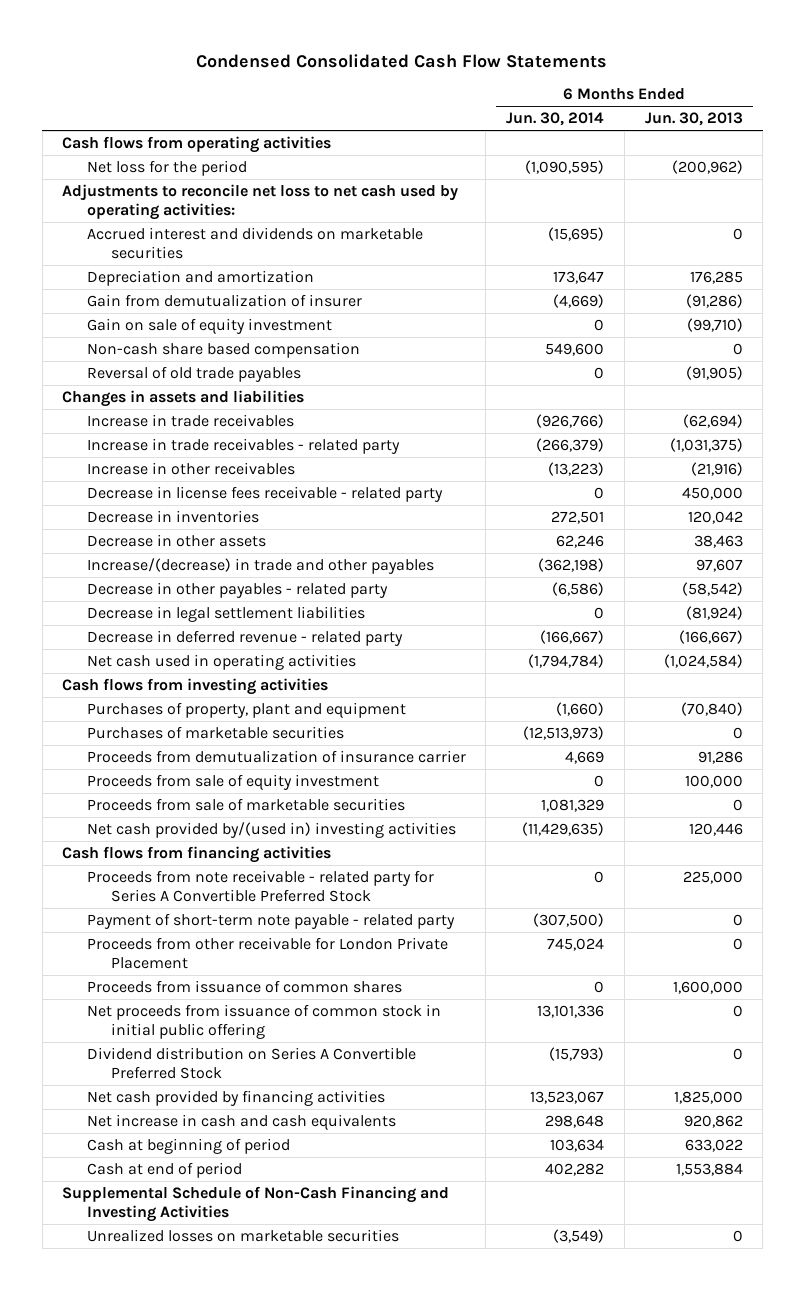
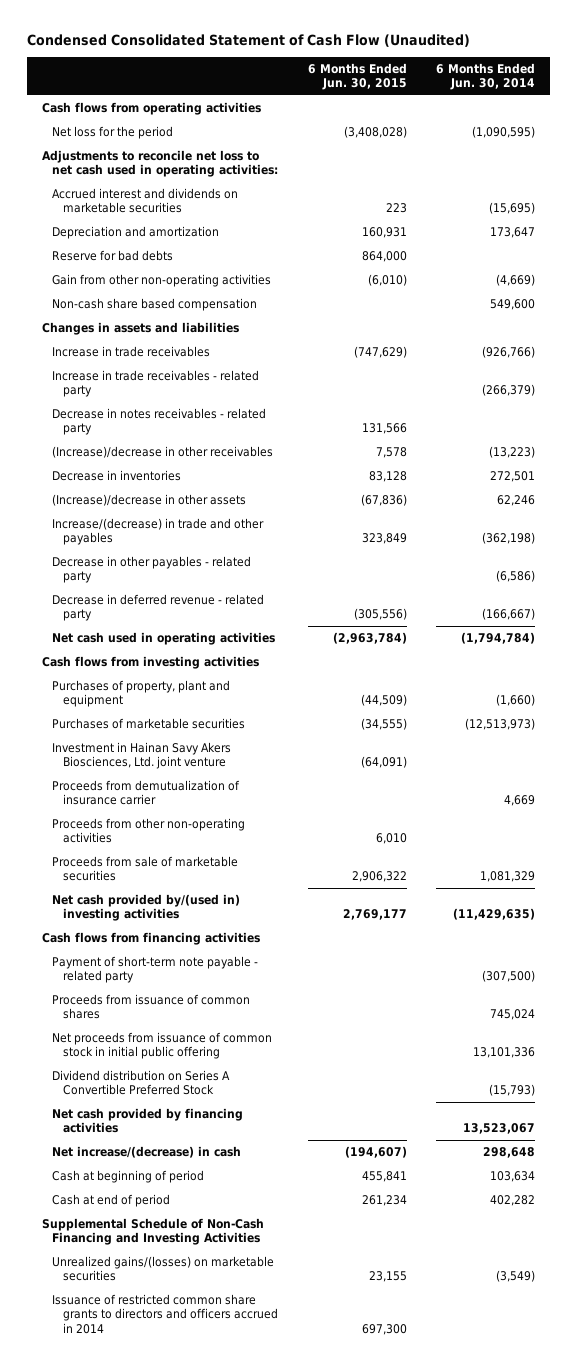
- Condensed Consolidated Cash Flow Statements
+ Condensed Consolidated Statement of Cash Flow (Unaudited)
- | 6 Months Ended Jun. 30, 2014 | 6 Months Ended Jun. 30, 2013
+ | 6 Months Ended Jun. 30, 2015 | 6 Months Ended Jun. 30, 2014
- Adjustments to reconcile net loss to net cash used by operating activities:
+ Adjustments to reconcile net loss to net cash used in operating activities:
- Gain from demutualization of insurer | (4,669) | (91,286)
- Gain on sale of equity investment | 0 | (99,710)
+ Reserve for bad debts | 864,000 |
+ Gain from other non-operating activities | (6,010) | (4,669)
- Reversal of old trade payables | 0 | (91,905)
- Increase in other receivables | (13,223) | (21,916)
- Decrease in license fees receivable - related party | 0 | 450,000
+ Decrease in notes receivables - related party | 131,566 |
+ (Increase)/decrease in other receivables | 7,578 | (13,223)
- Decrease in other assets | 62,246 | 38,463
+ (Increase)/decrease in other assets | (67,836) | 62,246
- Decrease in legal settlement liabilities | 0 | (81,924)
+ Investment in Hainan Savy Akers Biosciences, Ltd. joint venture | (64,091) |
- Proceeds from sale of equity investment | 0 | 100,000
+ Proceeds from other non-operating activities | 6,010 |
- Proceeds from note receivable - related party for Series A Convertible Preferred Stock | 0 | 225,000
- Proceeds from other receivable for London Private Placement | 745,024 | 0
- Proceeds from issuance of common shares | 0 | 1,600,000
+ Proceeds from issuance of common shares | | 745,024
- Net increase in cash and cash equivalents | 298,648 | 920,862
+ Net increase/(decrease) in cash | (194,607) | 298,648
- Unrealized losses on marketable securities | (3,549) | 0
+ Unrealized gains/(losses) on marketable securities | 23,155 | (3,549)
+ Issuance of restricted common share grants to directors and officers accrued in 2014 | 697,300 |

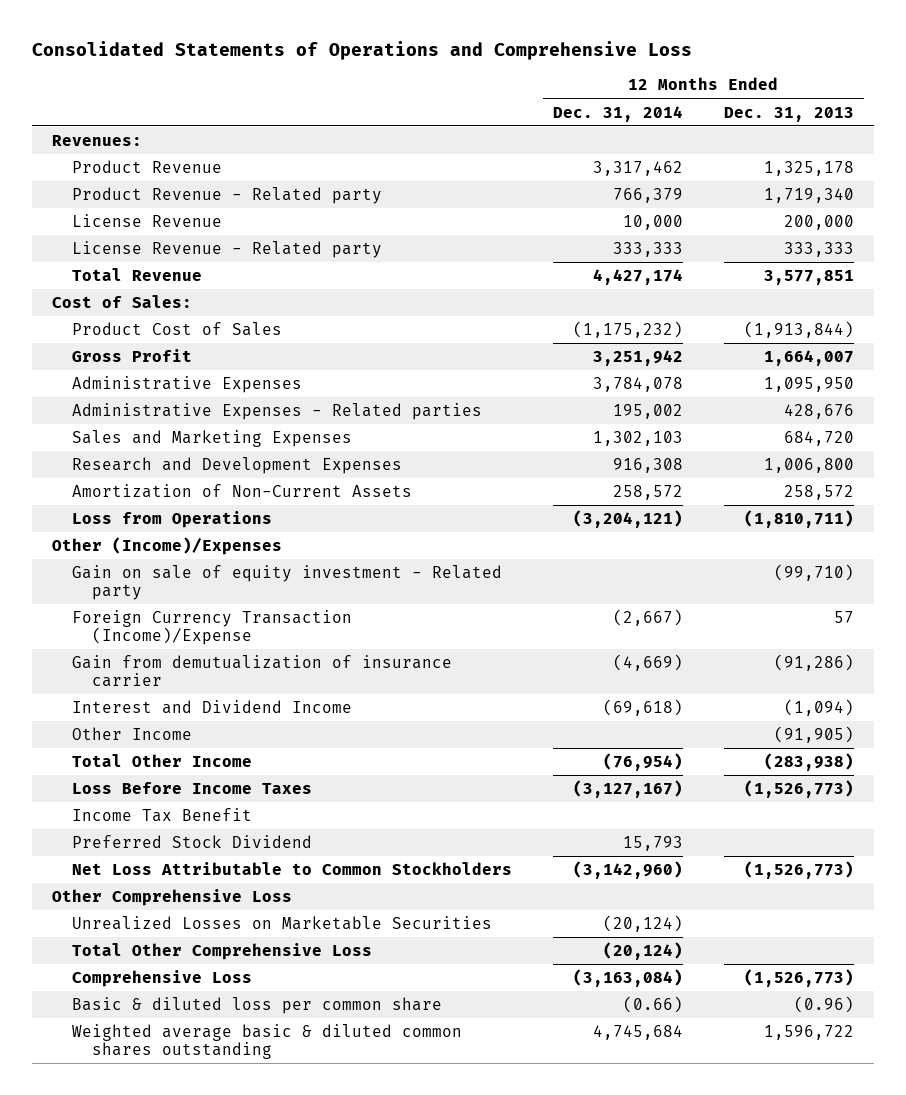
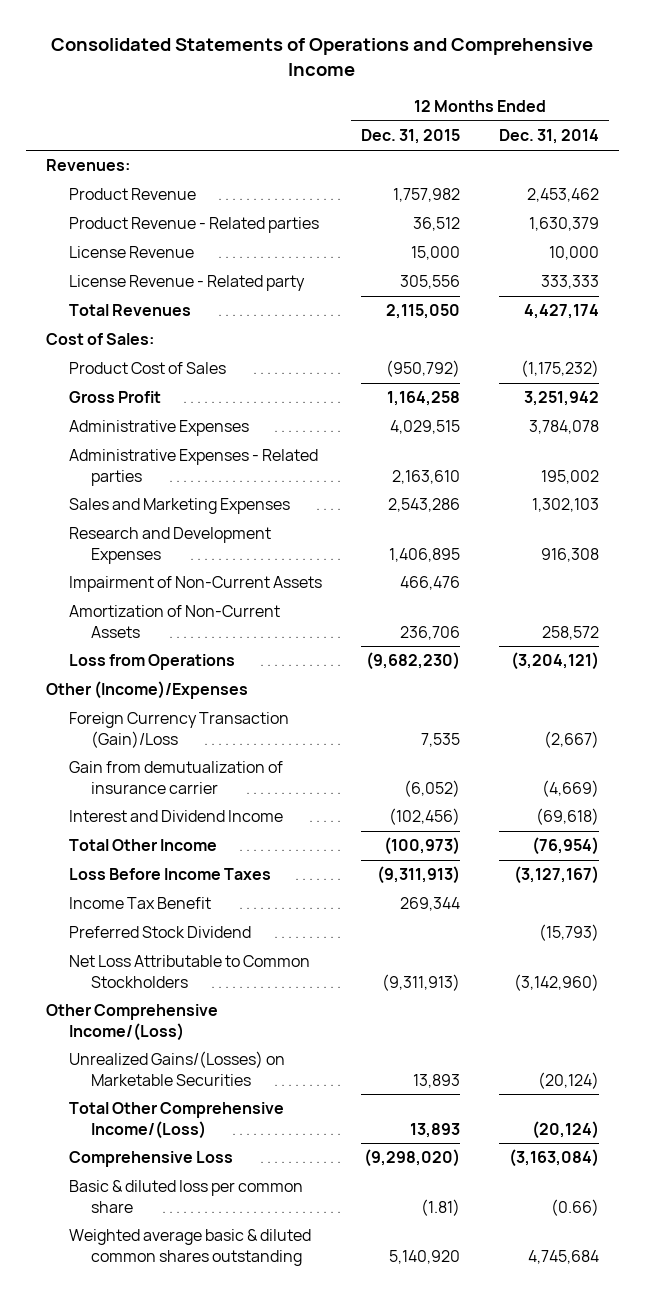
- Consolidated Statements of Operations and Comprehensive Loss
+ Consolidated Statements of Operations and Comprehensive Income
- | 12 Months Ended Dec. 31, 2014 | 12 Months Ended Dec. 31, 2013
+ | 12 Months Ended Dec. 31, 2015 | 12 Months Ended Dec. 31, 2014
- Product Revenue | 3,317,462 | 1,325,178
- Product Revenue - Related party | 766,379 | 1,719,340
+ Product Revenue | 1,757,982 | 2,453,462
+ Product Revenue - Related parties | 36,512 | 1,630,379
- Total Revenue | 4,427,174 | 3,577,851
+ Total Revenues | 2,115,050 | 4,427,174
+ Impairment of Non-Current Assets | 466,476 |
- Gain on sale of equity investment - Related party | | (99,710)
- Foreign Currency Transaction (Income)/Expense | (2,667) | 57
+ Foreign Currency Transaction (Gain)/Loss | 7,535 | (2,667)
- Other Income | | (91,905)
- Preferred Stock Dividend | 15,793 |
+ Preferred Stock Dividend | | (15,793)
- Other Comprehensive Loss
- Unrealized Losses on Marketable Securities | (20,124) |
- Total Other Comprehensive Loss | (20,124) |
+ Other Comprehensive Income/(Loss)
+ Unrealized Gains/(Losses) on Marketable Securities | 13,893 | (20,124)
+ Total Other Comprehensive Income/(Loss) | 13,893 | (20,124)

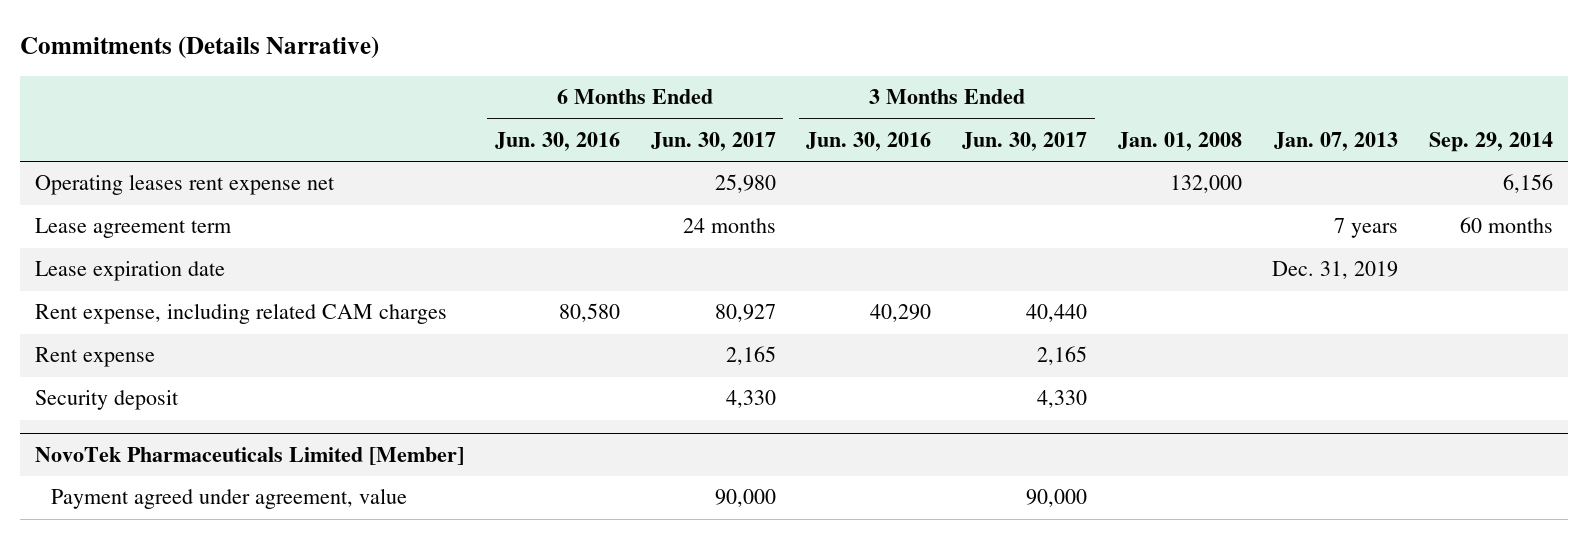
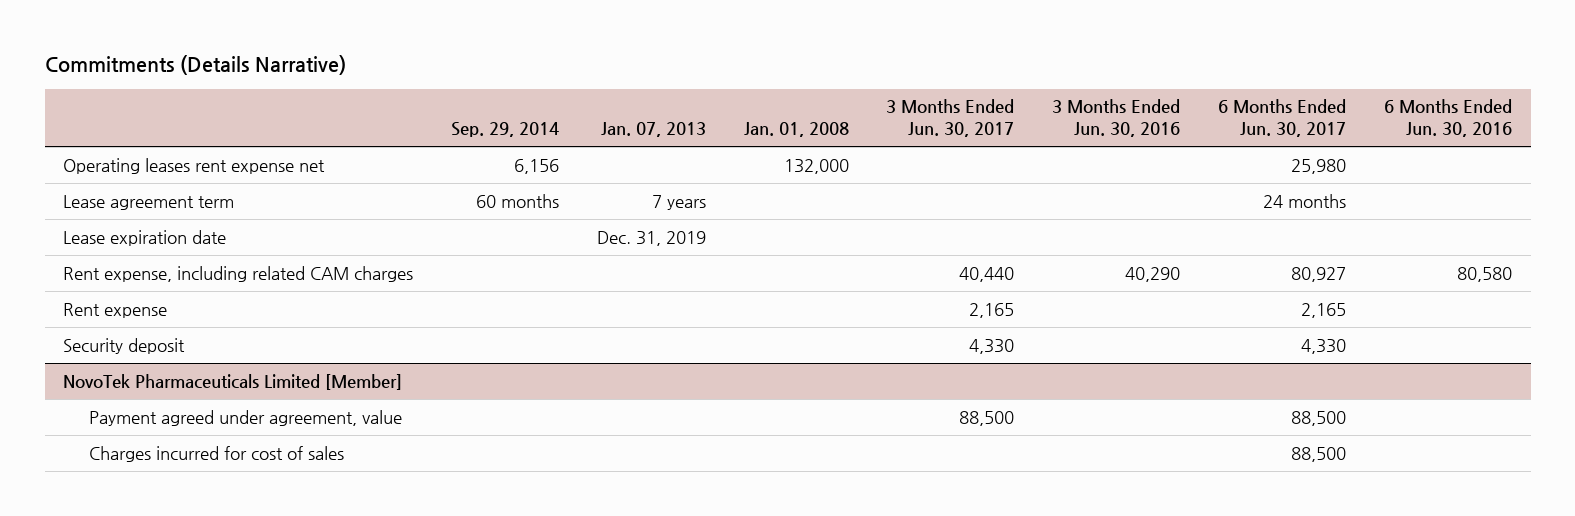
- | 6 Months Ended Jun. 30, 2016 | 6 Months Ended Jun. 30, 2017 | 3 Months Ended Jun. 30, 2016 | 3 Months Ended Jun. 30, 2017 | Jan. 01, 2008 | Jan. 07, 2013 | Sep. 29, 2014
+ | Sep. 29, 2014 | Jan. 07, 2013 | Jan. 01, 2008 | 3 Months Ended Jun. 30, 2017 | 3 Months Ended Jun. 30, 2016 | 6 Months Ended Jun. 30, 2017 | 6 Months Ended Jun. 30, 2016
@ NovoTek Pharmaceuticals Limited [Member]
- Payment agreed under agreement, value | | 90,000 | | 90,000 | | |
+ Payment agreed under agreement, value | | | | 88,500 | | 88,500 |
+ Charges incurred for cost of sales | | | | | | 88,500 |

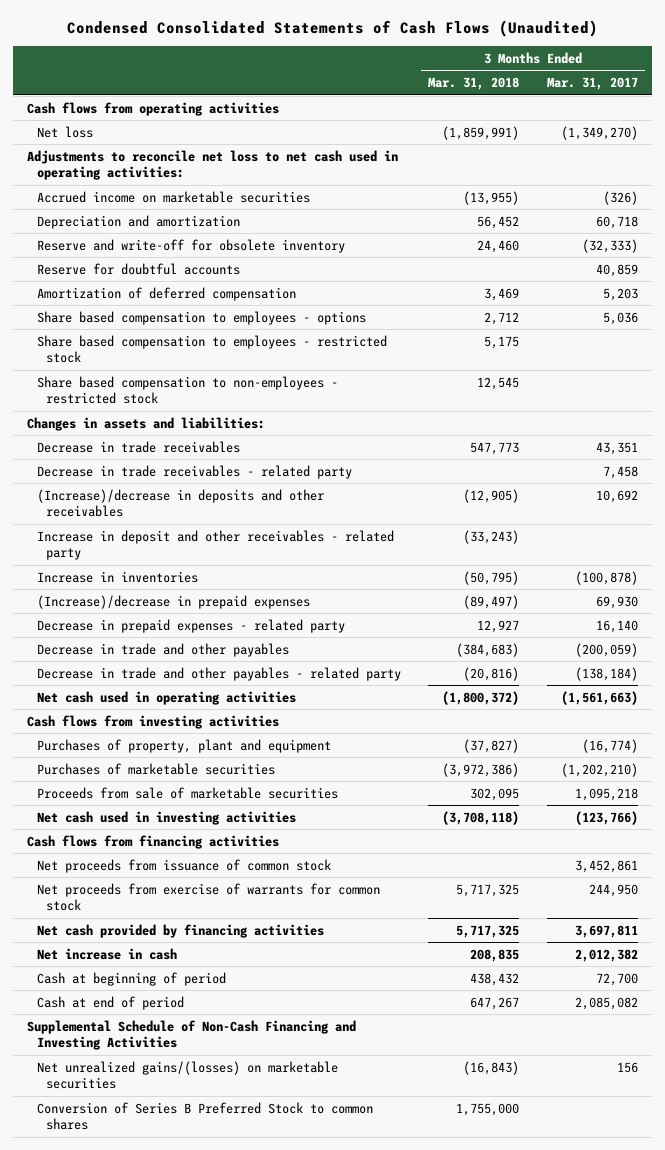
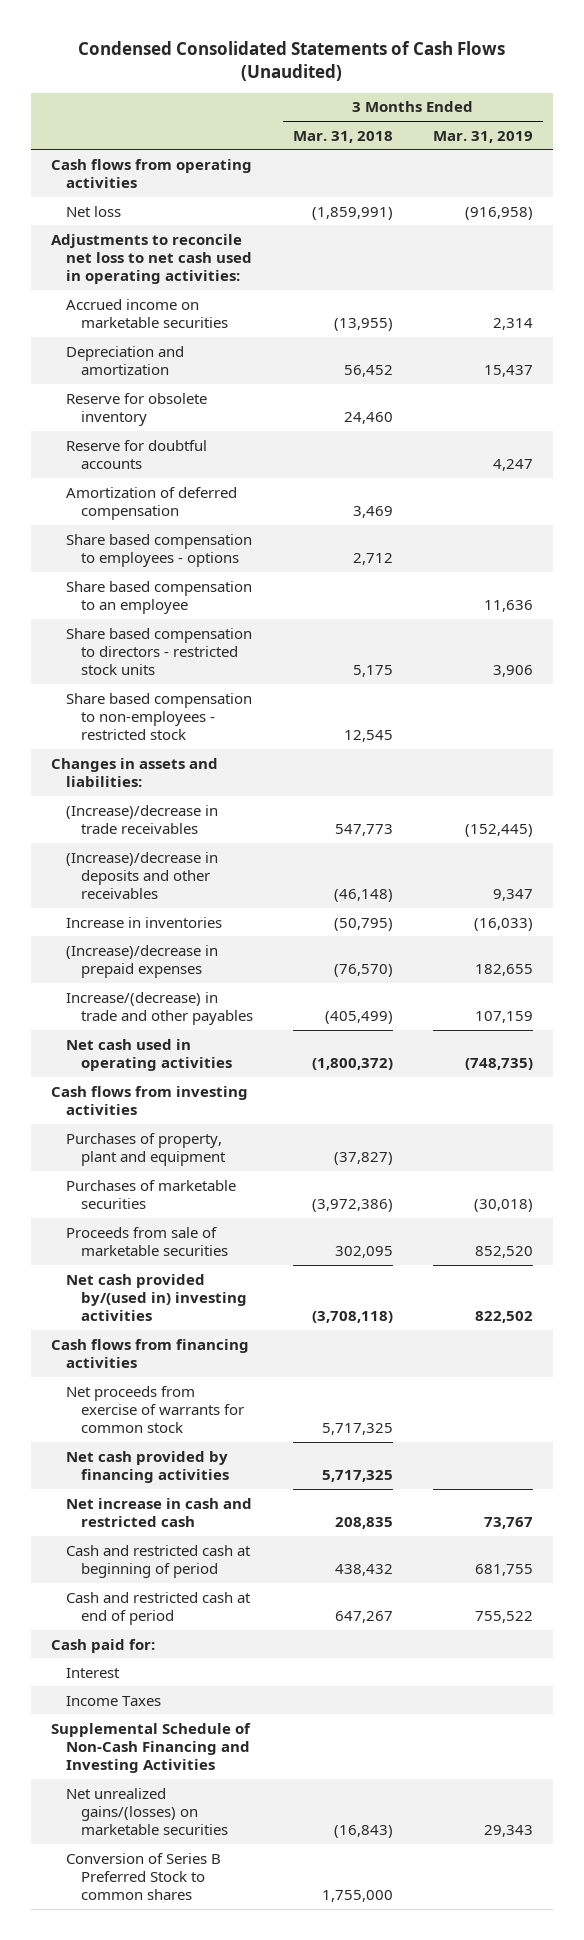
- | 3 Months Ended Mar. 31, 2018 | 3 Months Ended Mar. 31, 2017
+ | 3 Months Ended Mar. 31, 2018 | 3 Months Ended Mar. 31, 2019
- Reserve and write-off for obsolete inventory | 24,460 | (32,333)
+ Reserve for obsolete inventory | 24,460 |
- Share based compensation to employees - restricted stock | 5,175 |
+ Share based compensation to an employee | | 11,636
+ Share based compensation to directors - restricted stock units | 5,175 | 3,906
- Decrease in trade receivables | 547,773 | 43,351
- Decrease in trade receivables - related party | | 7,458
- (Increase)/decrease in deposits and other receivables | (12,905) | 10,692
- Increase in deposit and other receivables - related party | (33,243) |
+ (Increase)/decrease in trade receivables | 547,773 | (152,445)
+ (Increase)/decrease in deposits and other receivables | (46,148) | 9,347
- (Increase)/decrease in prepaid expenses | (89,497) | 69,930
- Decrease in prepaid expenses - related party | 12,927 | 16,140
- Decrease in trade and other payables | (384,683) | (200,059)
- Decrease in trade and other payables - related party | (20,816) | (138,184)
+ (Increase)/decrease in prepaid expenses | (76,570) | 182,655
+ Increase/(decrease) in trade and other payables | (405,499) | 107,159
- Net cash used in investing activities | (3,708,118) | (123,766)
+ Net cash provided by/(used in) investing activities | (3,708,118) | 822,502
- Net proceeds from issuance of common stock | | 3,452,861
- Net increase in cash | 208,835 | 2,012,382
- Cash at beginning of period | 438,432 | 72,700
- Cash at end of period | 647,267 | 2,085,082
+ Net increase in cash and restricted cash | 208,835 | 73,767
+ Cash and restricted cash at beginning of period | 438,432 | 681,755
+ Cash and restricted cash at end of period | 647,267 | 755,522
+ Cash paid for:
+ Interest
+ Income Taxes

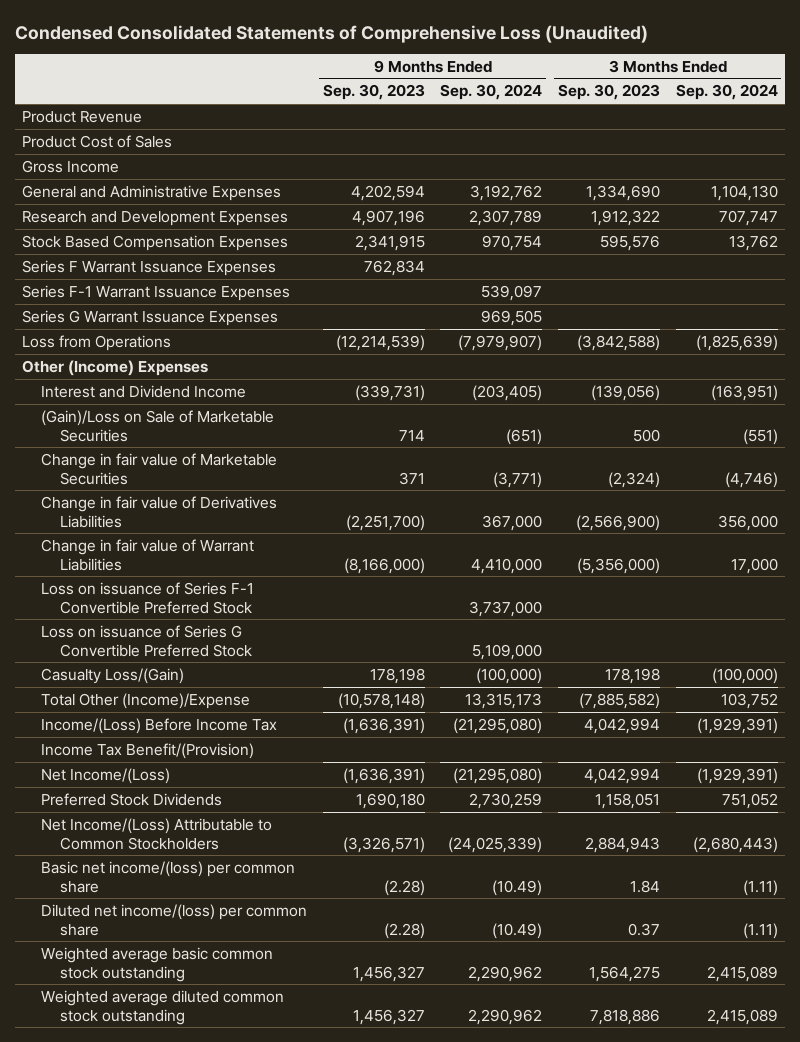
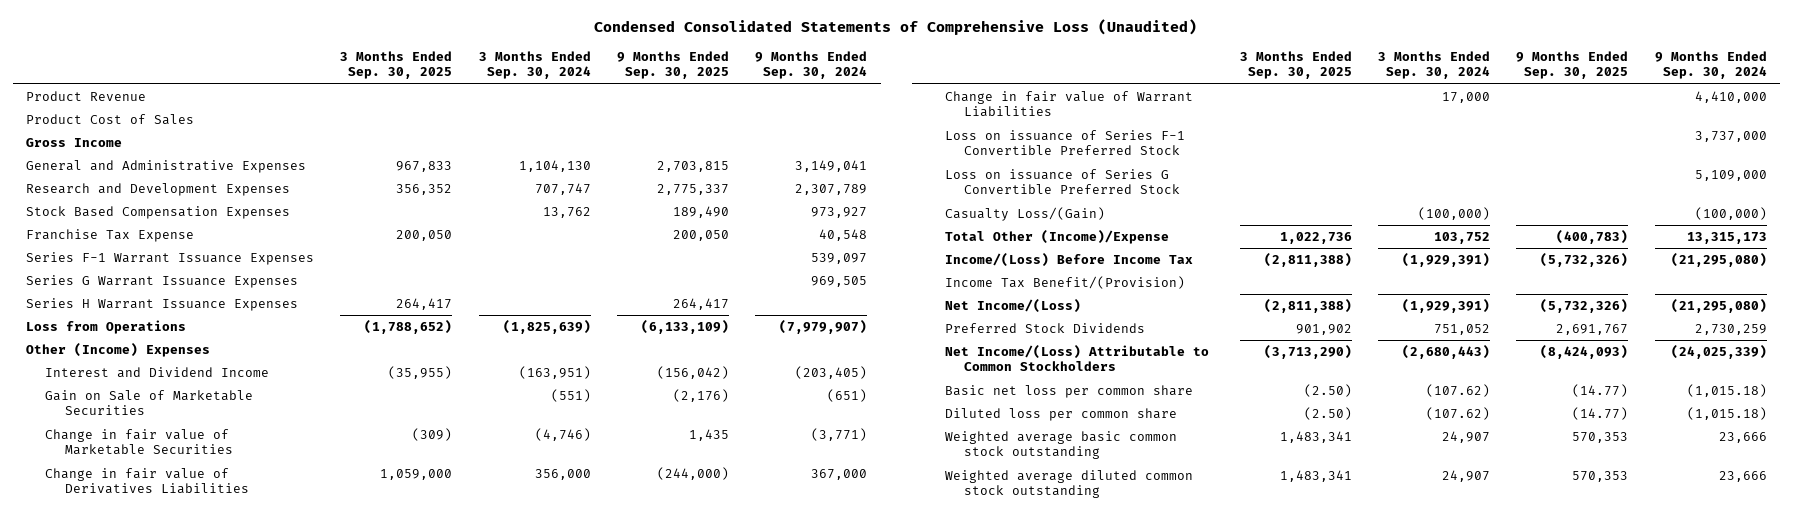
- | 9 Months Ended Sep. 30, 2023 | 9 Months Ended Sep. 30, 2024 | 3 Months Ended Sep. 30, 2023 | 3 Months Ended Sep. 30, 2024
+ | 3 Months Ended Sep. 30, 2025 | 3 Months Ended Sep. 30, 2024 | 9 Months Ended Sep. 30, 2025 | 9 Months Ended Sep. 30, 2024
- General and Administrative Expenses | 4,202,594 | 3,192,762 | 1,334,690 | 1,104,130
+ General and Administrative Expenses | 967,833 | 1,104,130 | 2,703,815 | 3,149,041
- Stock Based Compensation Expenses | 2,341,915 | 970,754 | 595,576 | 13,762
- Series F Warrant Issuance Expenses | 762,834 | | |
+ Stock Based Compensation Expenses | | 13,762 | 189,490 | 973,927
+ Franchise Tax Expense | 200,050 | | 200,050 | 40,548
+ Series H Warrant Issuance Expenses | 264,417 | | 264,417 |
- (Gain)/Loss on Sale of Marketable Securities | 714 | (651) | 500 | (551)
+ Gain on Sale of Marketable Securities | | (551) | (2,176) | (651)
- Basic net income/(loss) per common share | (2.28) | (10.49) | 1.84 | (1.11)
- Diluted net income/(loss) per common share | (2.28) | (10.49) | 0.37 | (1.11)
- Weighted average basic common stock outstanding | 1,456,327 | 2,290,962 | 1,564,275 | 2,415,089
- Weighted average diluted common stock outstanding | 1,456,327 | 2,290,962 | 7,818,886 | 2,415,089
+ Basic net loss per common share | (2.50) | (107.62) | (14.77) | (1,015.18)
+ Diluted loss per common share | (2.50) | (107.62) | (14.77) | (1,015.18)
+ Weighted average basic common stock outstanding | 1,483,341 | 24,907 | 570,353 | 23,666
+ Weighted average diluted common stock outstanding | 1,483,341 | 24,907 | 570,353 | 23,666

